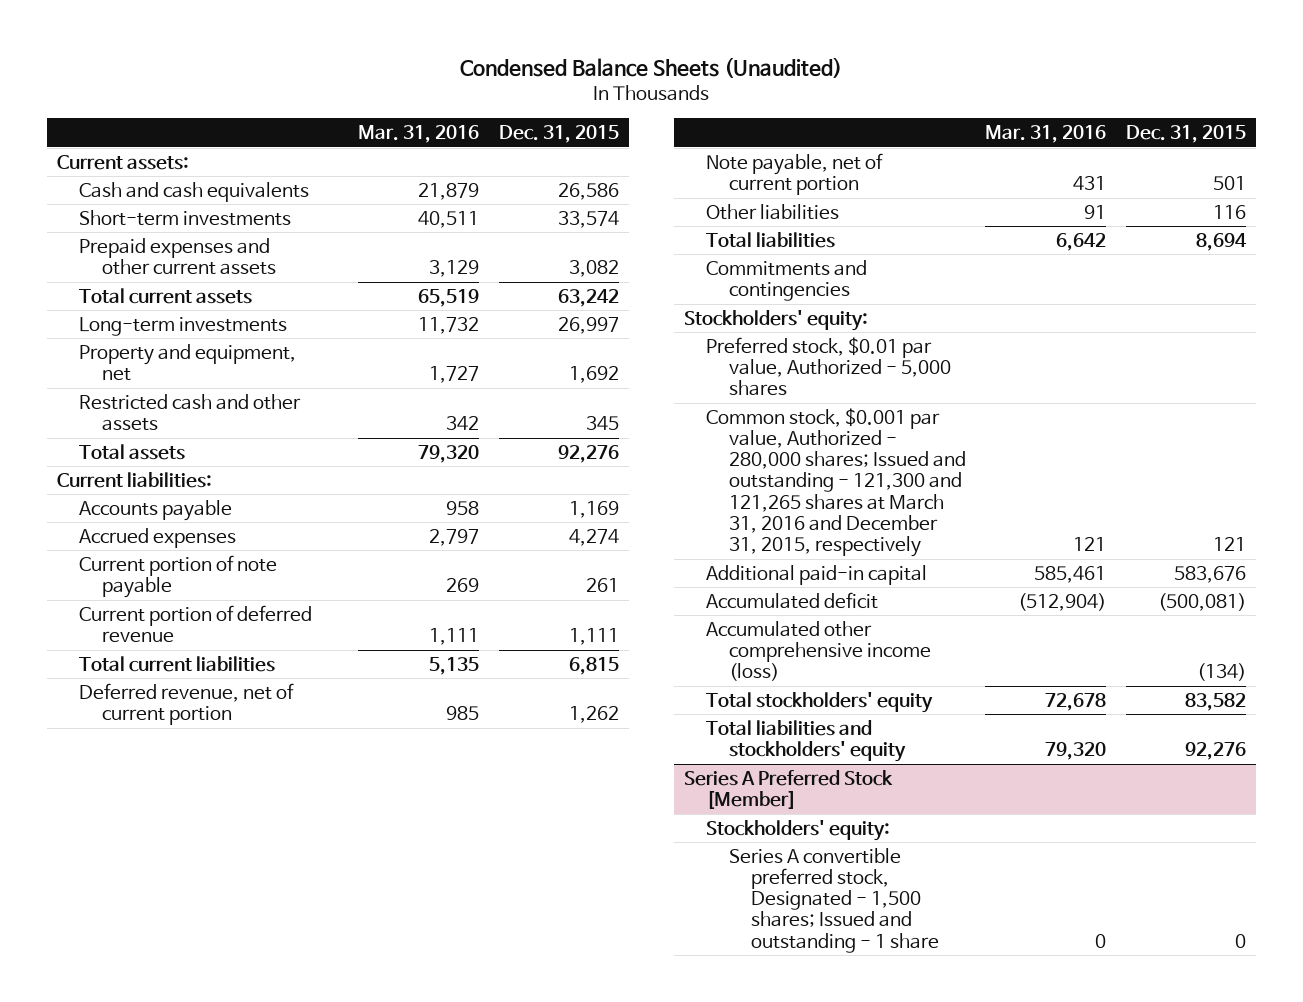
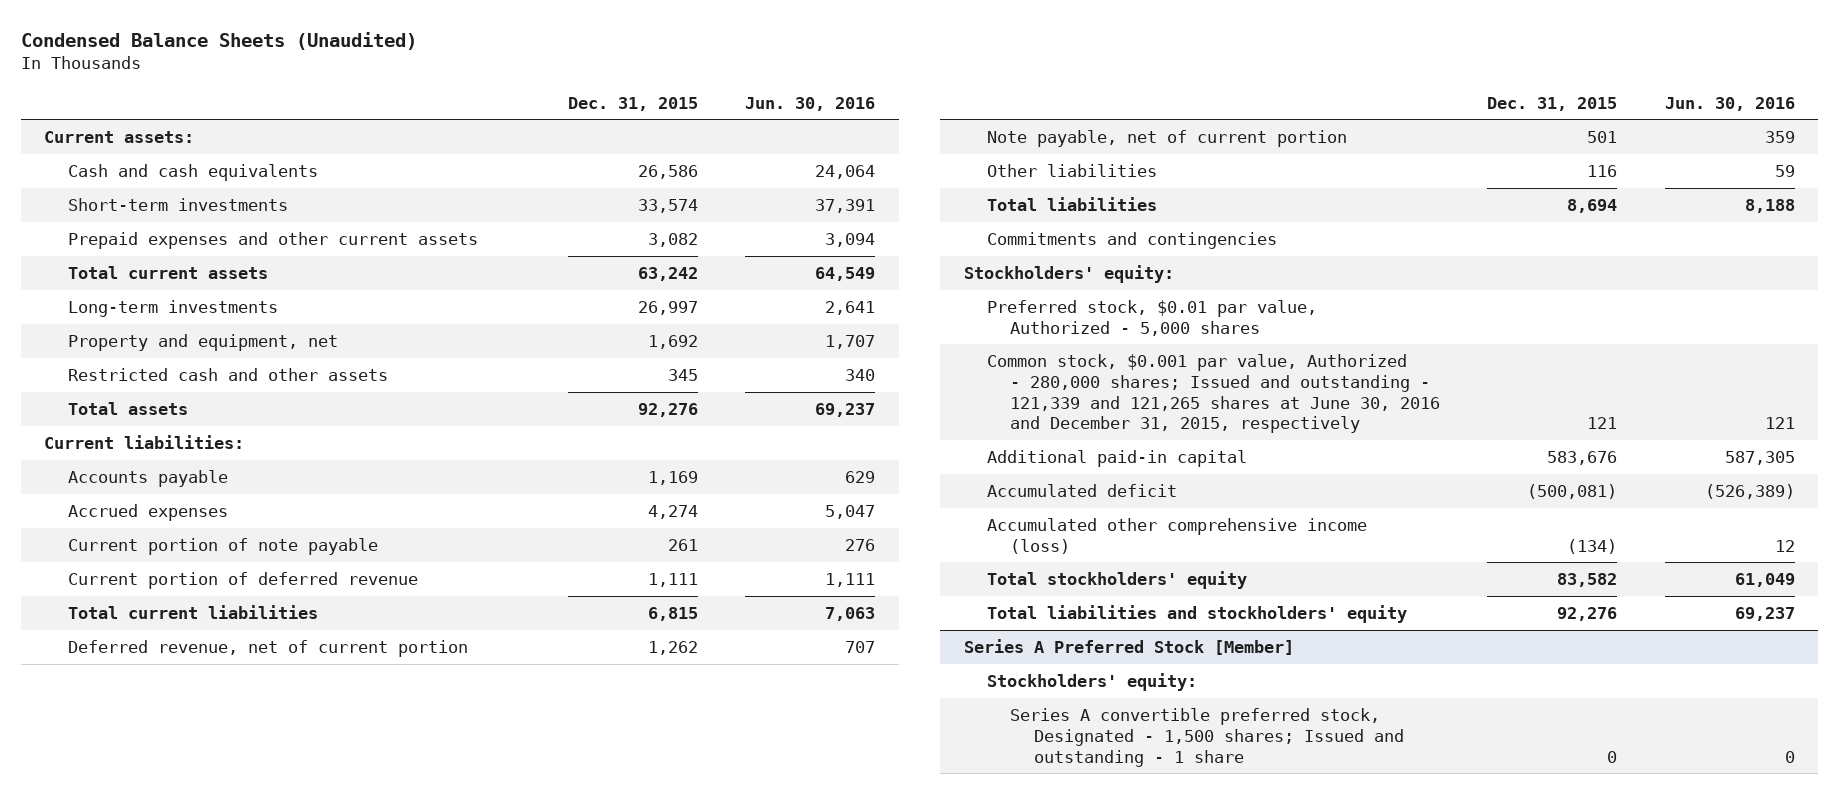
- | Mar. 31, 2016 | Dec. 31, 2015
+ | Dec. 31, 2015 | Jun. 30, 2016
- Common stock, $0.001 par value, Authorized - 280,000 shares; Issued and outstanding - 121,300 and 121,265 shares at March 31, 2016 and December 31, 2015, respectively | 121 | 121
+ Common stock, $0.001 par value, Authorized - 280,000 shares; Issued and outstanding - 121,339 and 121,265 shares at June 30, 2016 and December 31, 2015, respectively | 121 | 121

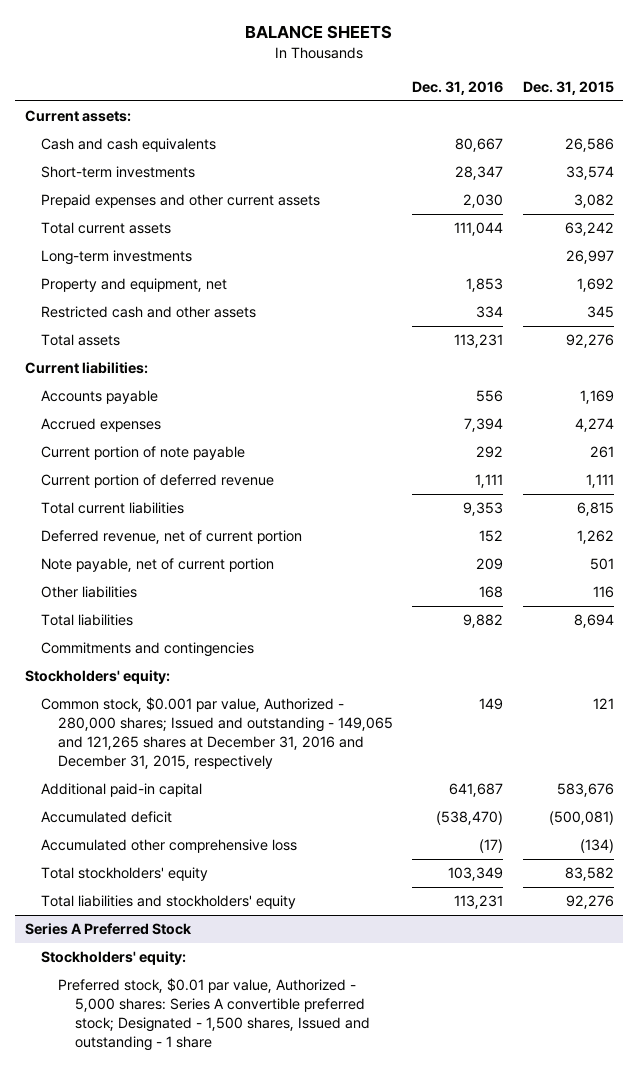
- Condensed Balance Sheets (Unaudited)
+ BALANCE SHEETS
- | Dec. 31, 2015 | Jun. 30, 2016
+ | Dec. 31, 2016 | Dec. 31, 2015
- Preferred stock, $0.01 par value, Authorized - 5,000 shares
- Common stock, $0.001 par value, Authorized - 280,000 shares; Issued and outstanding - 121,339 and 121,265 shares at June 30, 2016 and December 31, 2015, respectively | 121 | 121
+ Common stock, $0.001 par value, Authorized - 280,000 shares; Issued and outstanding - 149,065 and 121,265 shares at December 31, 2016 and December 31, 2015, respectively | 149 | 121
- Accumulated other comprehensive income (loss) | (134) | 12
+ Accumulated other comprehensive loss | (17) | (134)
- Series A Preferred Stock [Member]
+ Series A Preferred Stock
- Series A convertible preferred stock, Designated - 1,500 shares; Issued and outstanding - 1 share | 0 | 0
+ Preferred stock, $0.01 par value, Authorized - 5,000 shares: Series A convertible preferred stock; Designated - 1,500 shares, Issued and outstanding - 1 share

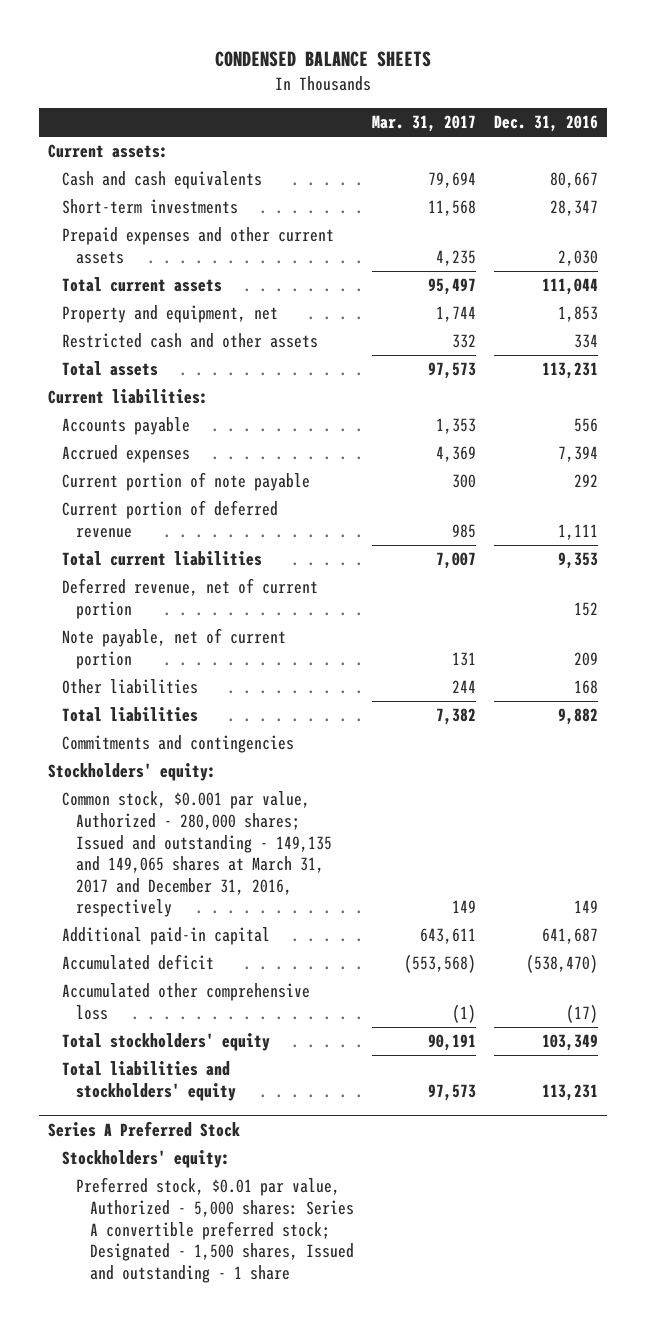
- BALANCE SHEETS
+ CONDENSED BALANCE SHEETS
- | Dec. 31, 2016 | Dec. 31, 2015
+ | Mar. 31, 2017 | Dec. 31, 2016
- Long-term investments | | 26,997
- Common stock, $0.001 par value, Authorized - 280,000 shares; Issued and outstanding - 149,065 and 121,265 shares at December 31, 2016 and December 31, 2015, respectively | 149 | 121
+ Common stock, $0.001 par value, Authorized - 280,000 shares; Issued and outstanding - 149,135 and 149,065 shares at March 31, 2017 and December 31, 2016, respectively | 149 | 149

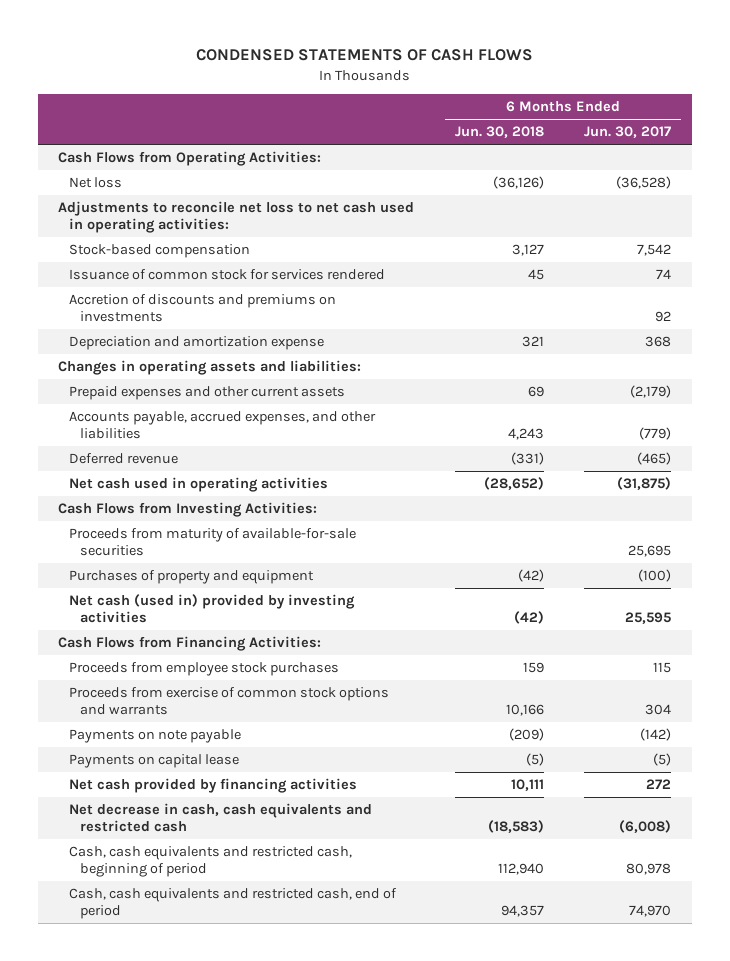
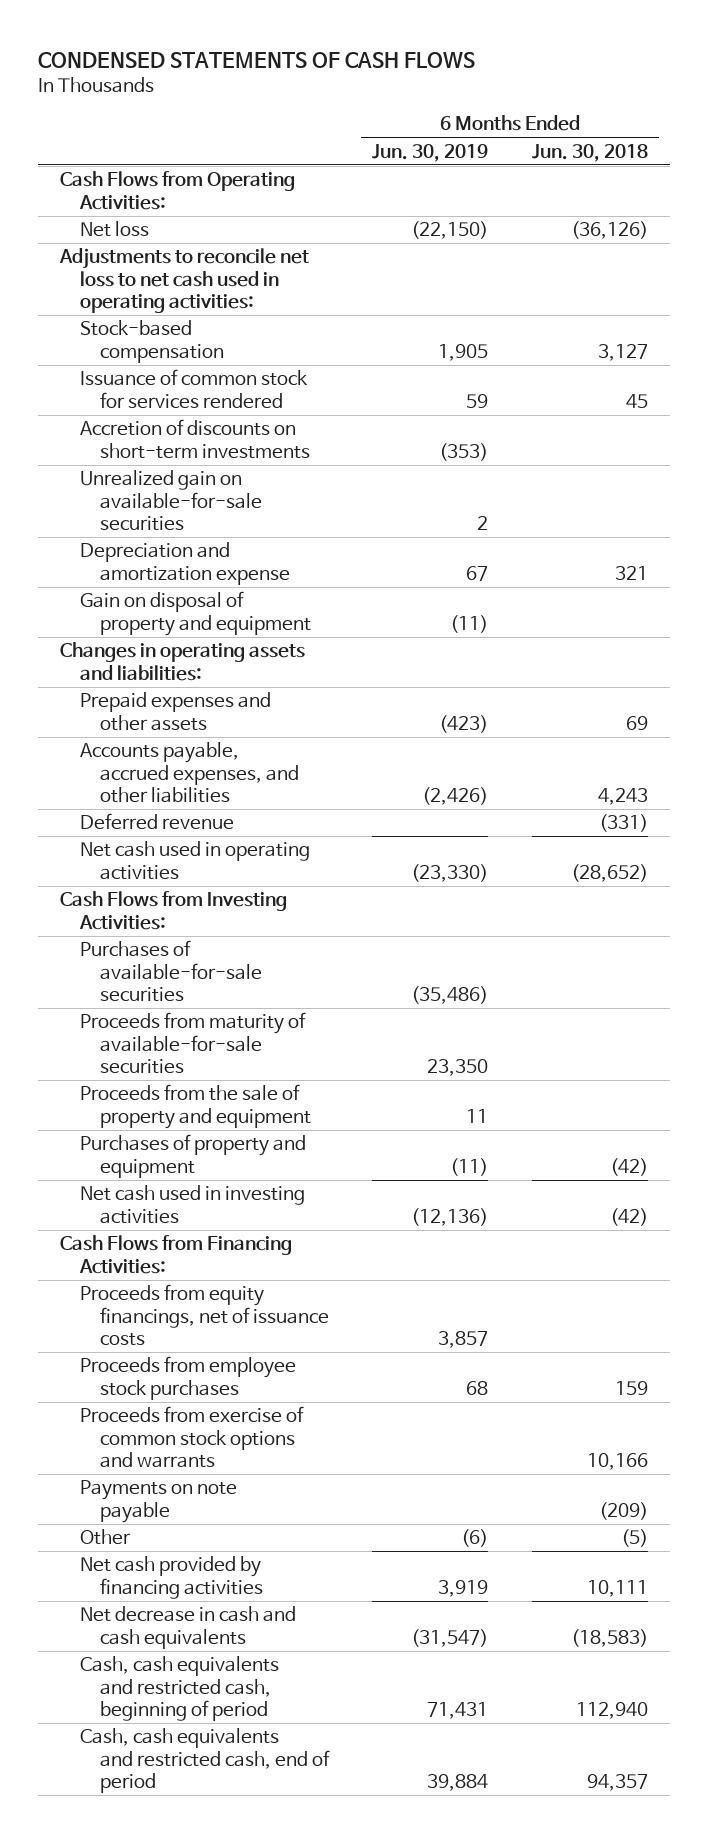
- | 6 Months Ended Jun. 30, 2018 | 6 Months Ended Jun. 30, 2017
+ | 6 Months Ended Jun. 30, 2019 | 6 Months Ended Jun. 30, 2018
- Accretion of discounts and premiums on investments | | 92
+ Accretion of discounts on short-term investments | (353) |
+ Unrealized gain on available-for-sale securities | 2 |
+ Gain on disposal of property and equipment | (11) |
- Prepaid expenses and other current assets | 69 | (2,179)
+ Prepaid expenses and other assets | (423) | 69
+ Purchases of available-for-sale securities | (35,486) |
+ Proceeds from the sale of property and equipment | 11 |
- Net cash (used in) provided by investing activities | (42) | 25,595
+ Net cash used in investing activities | (12,136) | (42)
+ Proceeds from equity financings, net of issuance costs | 3,857 |
- Payments on capital lease | (5) | (5)
+ Other | (6) | (5)
- Net decrease in cash, cash equivalents and restricted cash | (18,583) | (6,008)
+ Net decrease in cash and cash equivalents | (31,547) | (18,583)

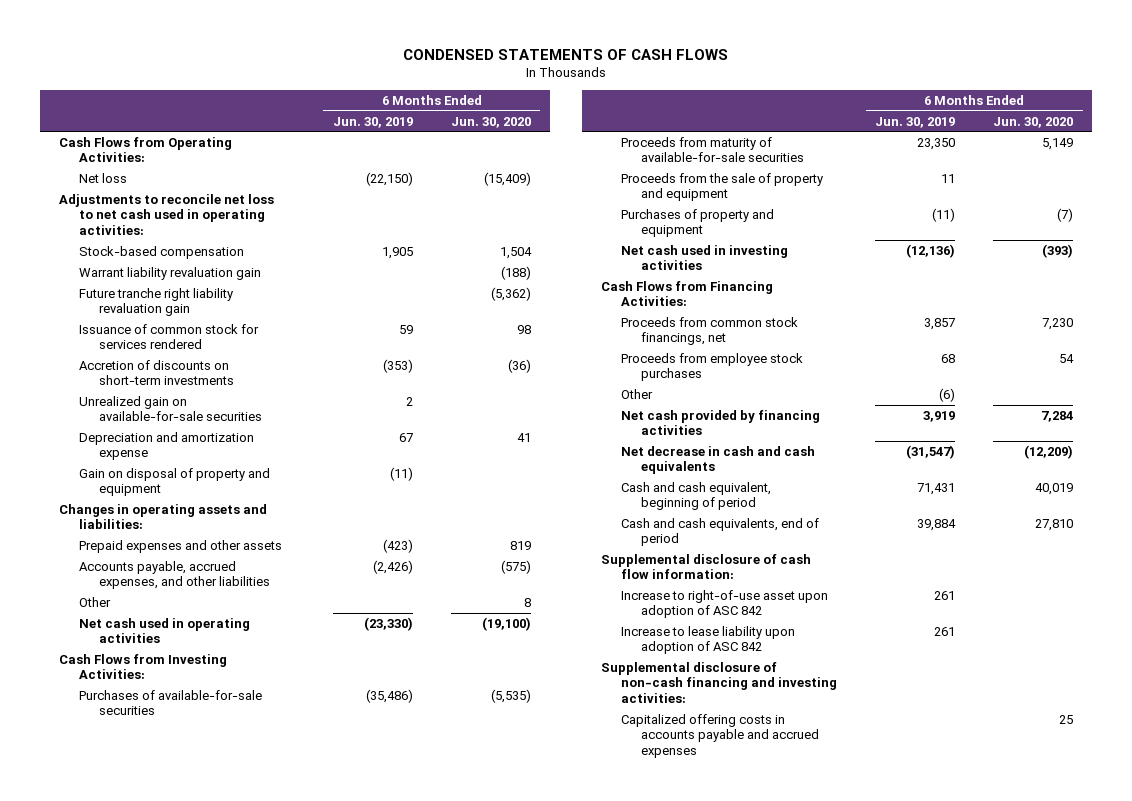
- | 6 Months Ended Jun. 30, 2019 | 6 Months Ended Jun. 30, 2018
+ | 6 Months Ended Jun. 30, 2019 | 6 Months Ended Jun. 30, 2020
+ Warrant liability revaluation gain | | (188)
+ Future tranche right liability revaluation gain | | (5,362)
- Deferred revenue | | (331)
+ Other | | 8
- Proceeds from equity financings, net of issuance costs | 3,857 |
+ Proceeds from common stock financings, net | 3,857 | 7,230
- Proceeds from exercise of common stock options and warrants | | 10,166
- Payments on note payable | | (209)
- Cash, cash equivalents and restricted cash, beginning of period | 71,431 | 112,940
- Cash, cash equivalents and restricted cash, end of period | 39,884 | 94,357
+ Cash and cash equivalent, beginning of period | 71,431 | 40,019
+ Cash and cash equivalents, end of period | 39,884 | 27,810
+ Supplemental disclosure of cash flow information:
+ Increase to right-of-use asset upon adoption of ASC 842 | 261 |
+ Increase to lease liability upon adoption of ASC 842 | 261 |
+ Supplemental disclosure of non-cash financing and investing activities:
+ Capitalized offering costs in accounts payable and accrued expenses | | 25

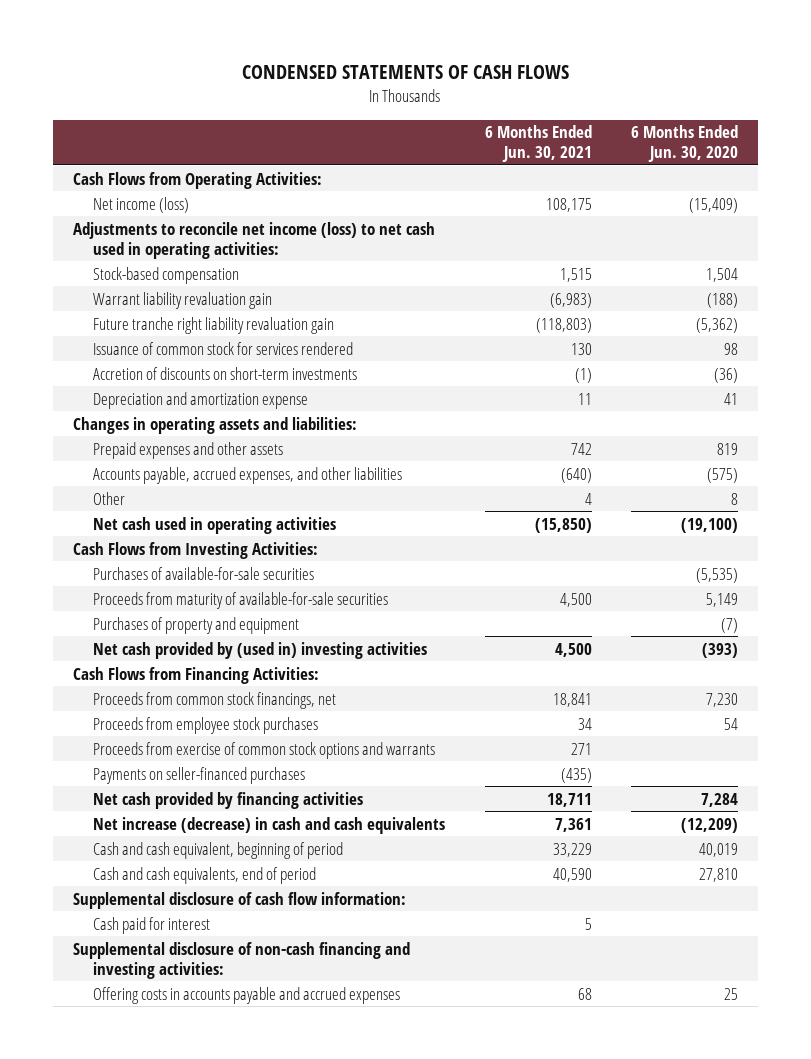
- | 6 Months Ended Jun. 30, 2019 | 6 Months Ended Jun. 30, 2020
+ | 6 Months Ended Jun. 30, 2021 | 6 Months Ended Jun. 30, 2020
- Net loss | (22,150) | (15,409)
- Adjustments to reconcile net loss to net cash used in operating activities:
+ Net income (loss) | 108,175 | (15,409)
+ Adjustments to reconcile net income (loss) to net cash used in operating activities:
- Unrealized gain on available-for-sale securities | 2 |
- Gain on disposal of property and equipment | (11) |
- Proceeds from the sale of property and equipment | 11 |
- Net cash used in investing activities | (12,136) | (393)
+ Net cash provided by (used in) investing activities | 4,500 | (393)
- Other | (6) |
+ Proceeds from exercise of common stock options and warrants | 271 |
+ Payments on seller-financed purchases | (435) |
- Net decrease in cash and cash equivalents | (31,547) | (12,209)
+ Net increase (decrease) in cash and cash equivalents | 7,361 | (12,209)
- Increase to right-of-use asset upon adoption of ASC 842 | 261 |
- Increase to lease liability upon adoption of ASC 842 | 261 |
+ Cash paid for interest | 5 |
- Capitalized offering costs in accounts payable and accrued expenses | | 25
+ Offering costs in accounts payable and accrued expenses | 68 | 25

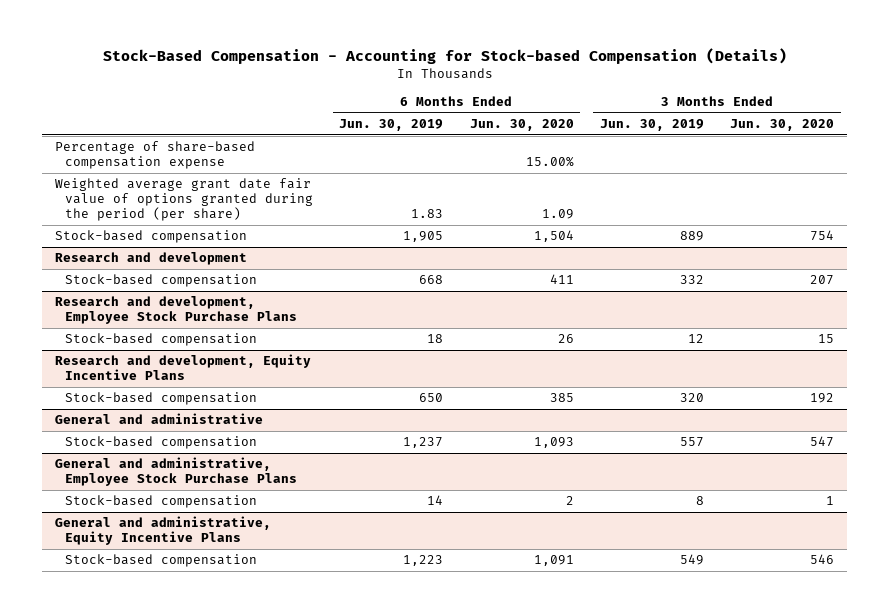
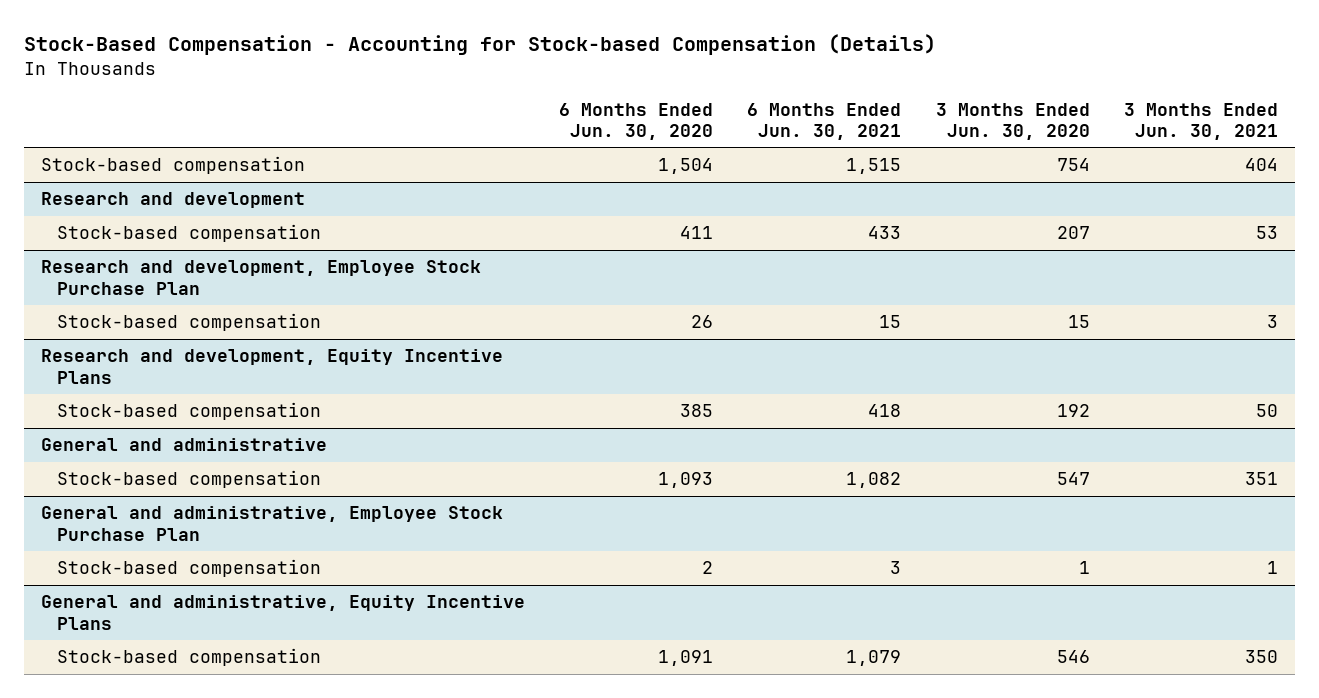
- | 6 Months Ended Jun. 30, 2019 | 6 Months Ended Jun. 30, 2020 | 3 Months Ended Jun. 30, 2019 | 3 Months Ended Jun. 30, 2020
+ | 6 Months Ended Jun. 30, 2020 | 6 Months Ended Jun. 30, 2021 | 3 Months Ended Jun. 30, 2020 | 3 Months Ended Jun. 30, 2021
- Percentage of share-based compensation expense | | 15.00% | |
- Weighted average grant date fair value of options granted during the period (per share) | 1.83 | 1.09 | |
- Research and development, Employee Stock Purchase Plans
+ Research and development, Employee Stock Purchase Plan
- General and administrative, Employee Stock Purchase Plans
+ General and administrative, Employee Stock Purchase Plan

